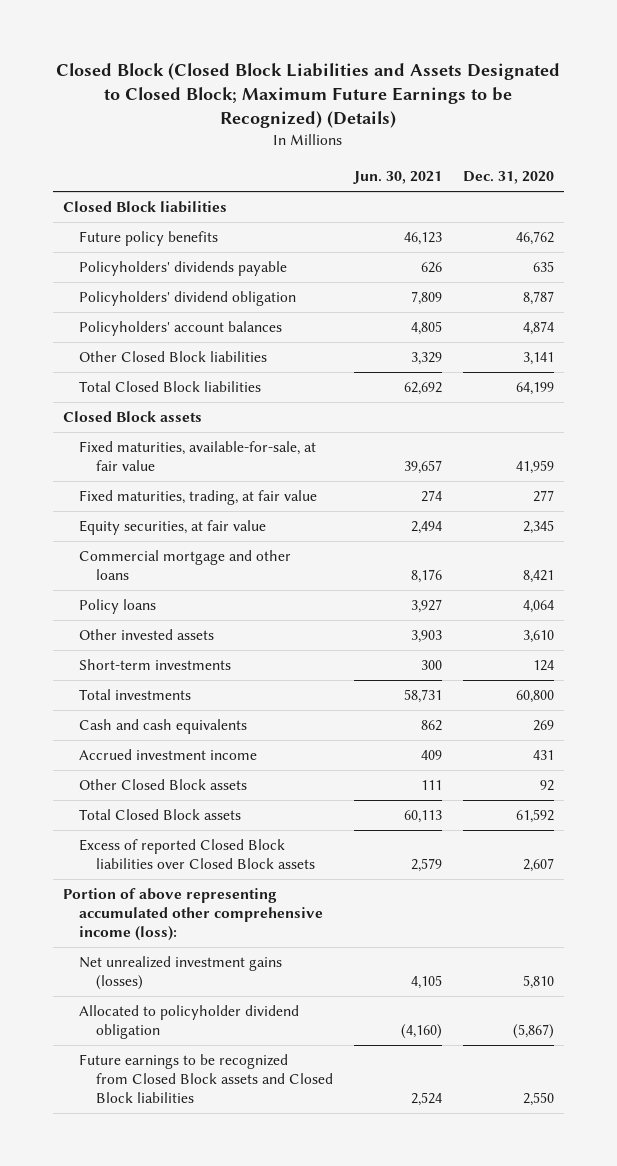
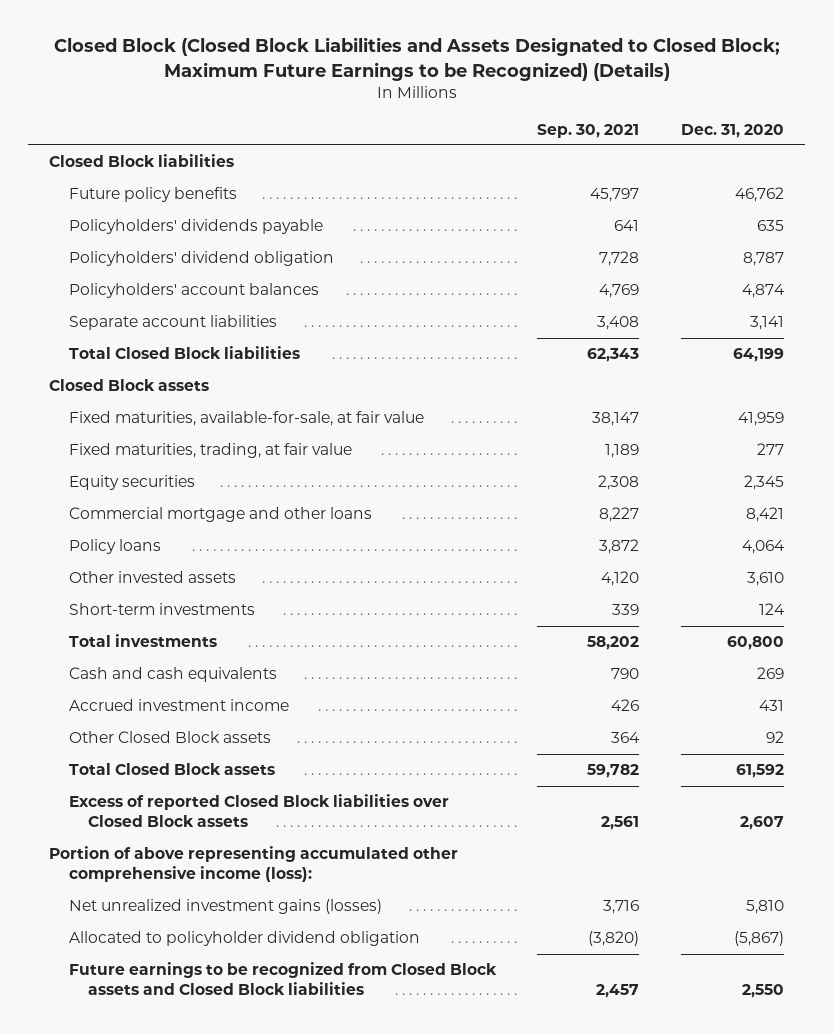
- | Jun. 30, 2021 | Dec. 31, 2020
+ | Sep. 30, 2021 | Dec. 31, 2020
- Other Closed Block liabilities | 3,329 | 3,141
+ Separate account liabilities | 3,408 | 3,141
- Equity securities, at fair value | 2,494 | 2,345
+ Equity securities | 2,308 | 2,345

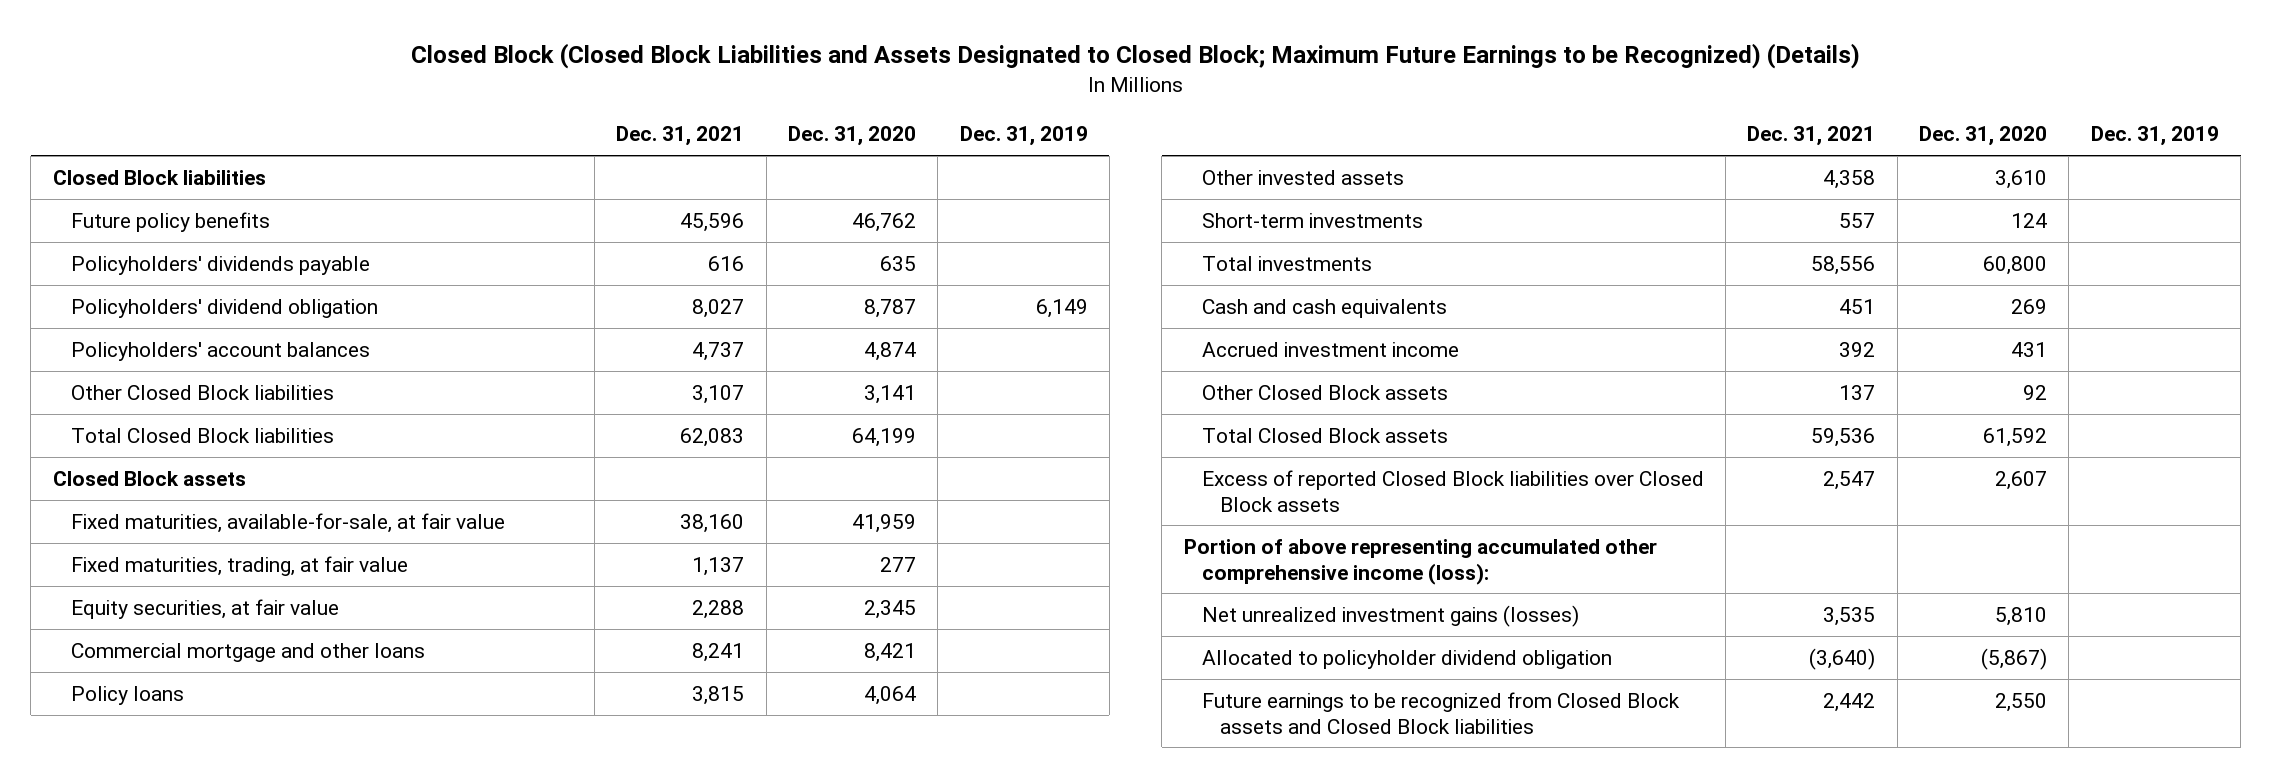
- | Sep. 30, 2021 | Dec. 31, 2020
+ | Dec. 31, 2021 | Dec. 31, 2020 | Dec. 31, 2019
- Separate account liabilities | 3,408 | 3,141
+ Other Closed Block liabilities | 3,107 | 3,141 |
- Equity securities | 2,308 | 2,345
+ Equity securities, at fair value | 2,288 | 2,345 |

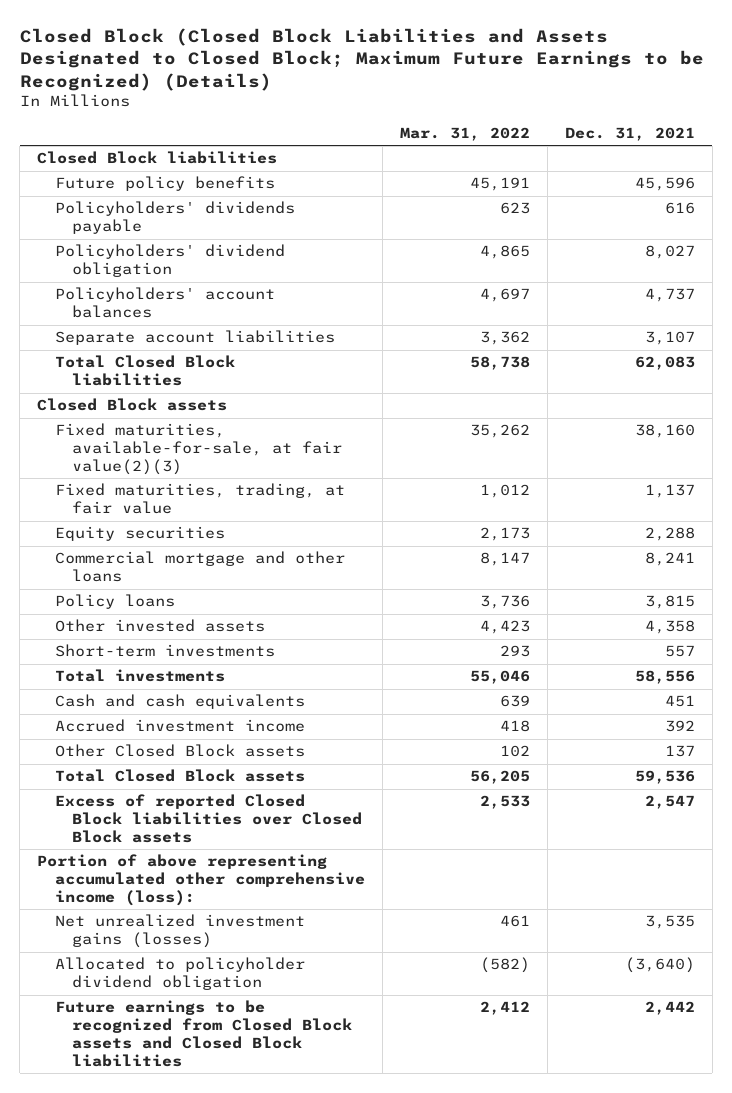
- | Dec. 31, 2021 | Dec. 31, 2020 | Dec. 31, 2019
+ | Mar. 31, 2022 | Dec. 31, 2021
- Other Closed Block liabilities | 3,107 | 3,141 |
+ Separate account liabilities | 3,362 | 3,107
- Fixed maturities, available-for-sale, at fair value | 38,160 | 41,959 |
+ Fixed maturities, available-for-sale, at fair value(2)(3) | 35,262 | 38,160
- Equity securities, at fair value | 2,288 | 2,345 |
+ Equity securities | 2,173 | 2,288

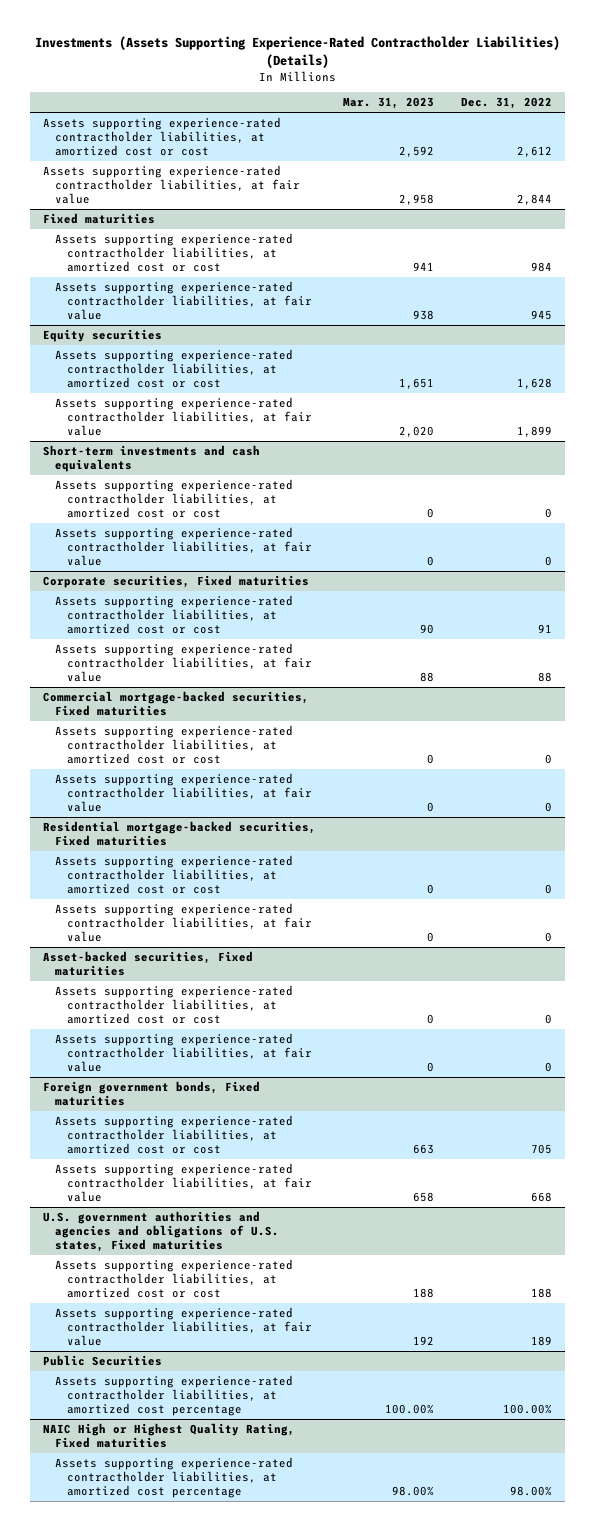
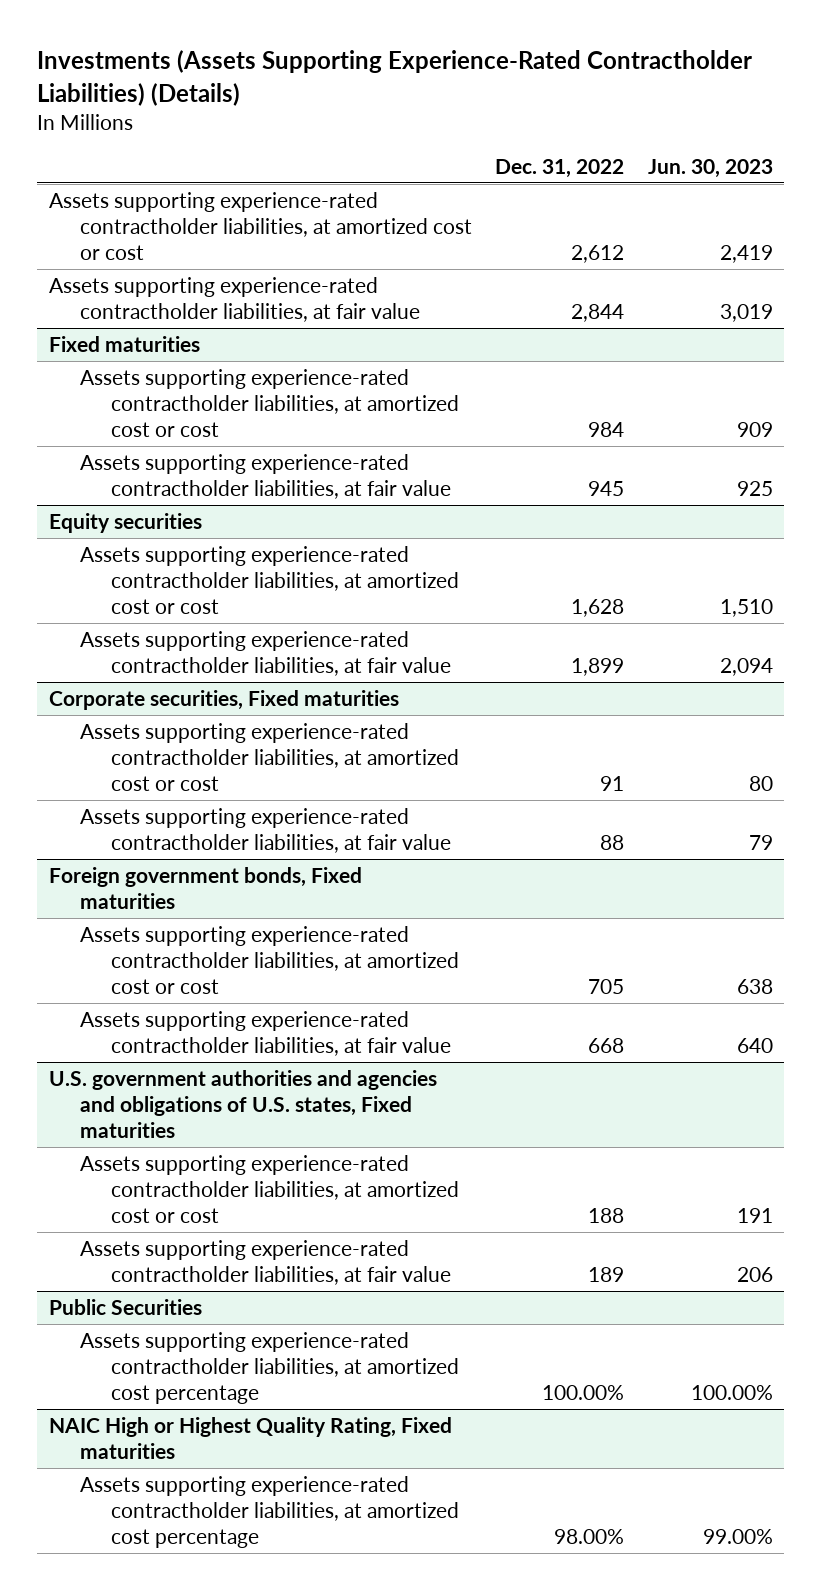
- | Mar. 31, 2023 | Dec. 31, 2022
+ | Dec. 31, 2022 | Jun. 30, 2023
- Short-term investments and cash equivalents
- Assets supporting experience-rated contractholder liabilities, at amortized cost or cost | 0 | 0
- Assets supporting experience-rated contractholder liabilities, at fair value | 0 | 0
- Commercial mortgage-backed securities, Fixed maturities
- Assets supporting experience-rated contractholder liabilities, at amortized cost or cost | 0 | 0
- Assets supporting experience-rated contractholder liabilities, at fair value | 0 | 0
- Residential mortgage-backed securities, Fixed maturities
- Assets supporting experience-rated contractholder liabilities, at amortized cost or cost | 0 | 0
- Assets supporting experience-rated contractholder liabilities, at fair value | 0 | 0
- Asset-backed securities, Fixed maturities
- Assets supporting experience-rated contractholder liabilities, at amortized cost or cost | 0 | 0
- Assets supporting experience-rated contractholder liabilities, at fair value | 0 | 0

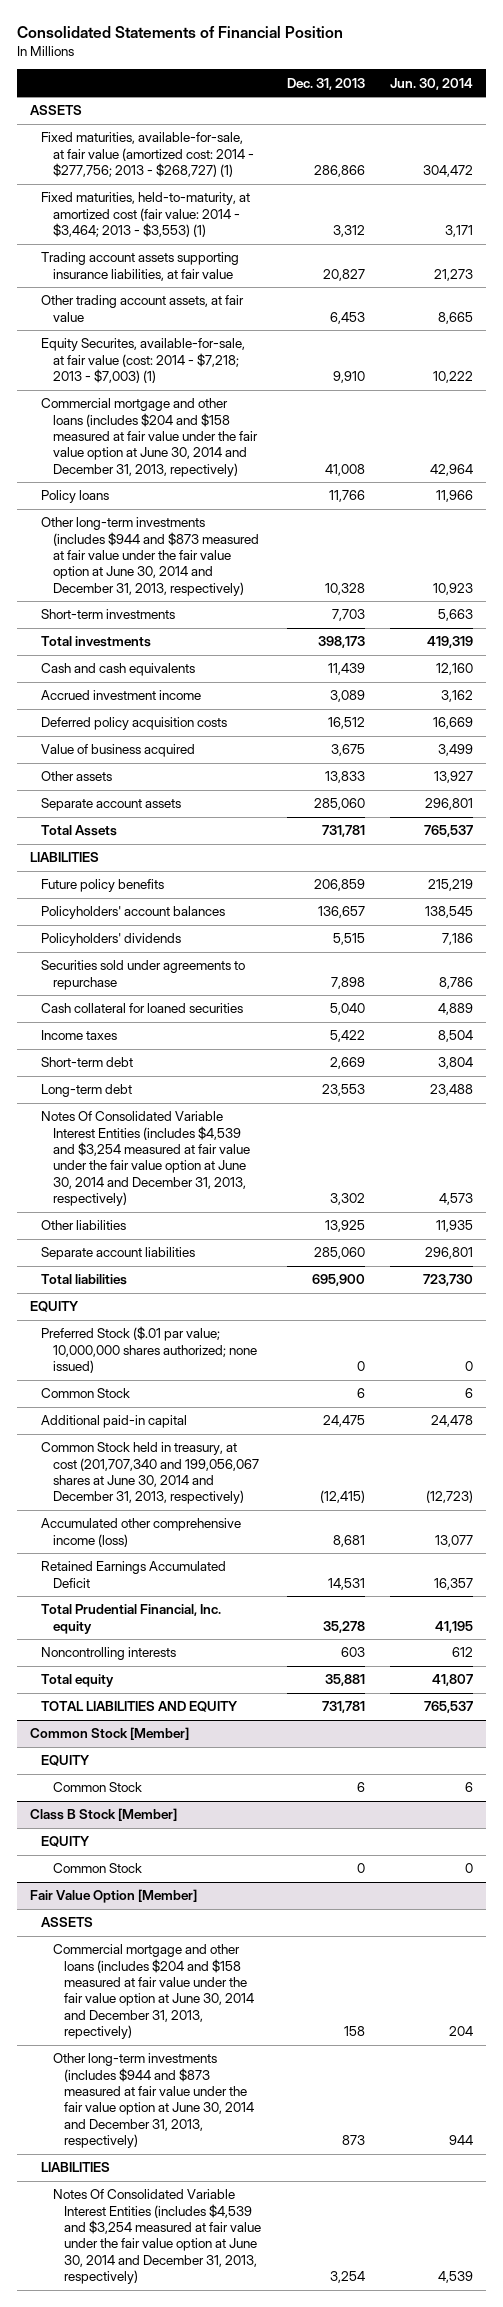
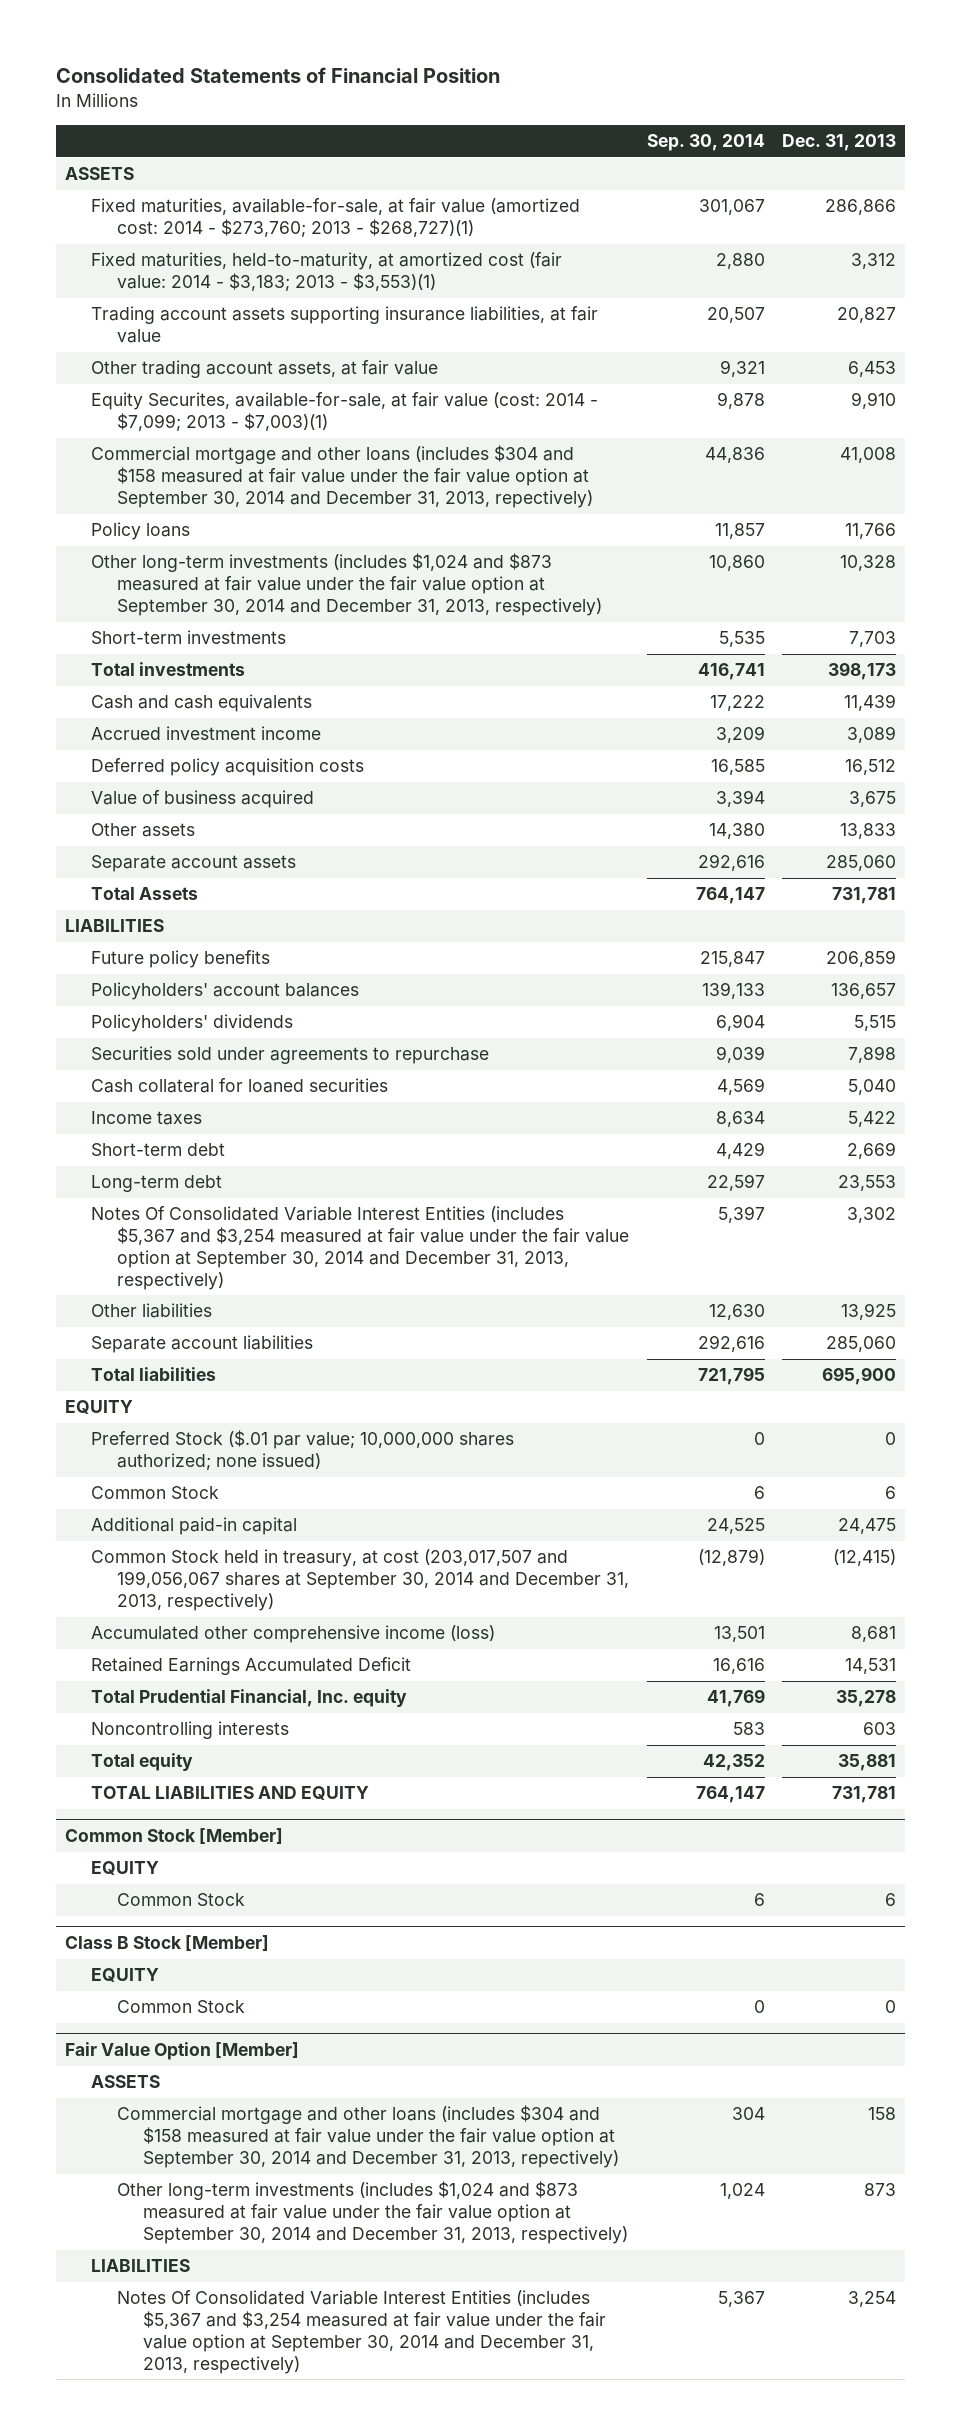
- | Dec. 31, 2013 | Jun. 30, 2014
+ | Sep. 30, 2014 | Dec. 31, 2013
- Fixed maturities, available-for-sale, at fair value (amortized cost: 2014 - $277,756; 2013 - $268,727) (1) | 286,866 | 304,472
- Fixed maturities, held-to-maturity, at amortized cost (fair value: 2014 - $3,464; 2013 - $3,553) (1) | 3,312 | 3,171
+ Fixed maturities, available-for-sale, at fair value (amortized cost: 2014 - $273,760; 2013 - $268,727)(1) | 301,067 | 286,866
+ Fixed maturities, held-to-maturity, at amortized cost (fair value: 2014 - $3,183; 2013 - $3,553)(1) | 2,880 | 3,312
- Equity Securites, available-for-sale, at fair value (cost: 2014 - $7,218; 2013 - $7,003) (1) | 9,910 | 10,222
- Commercial mortgage and other loans (includes $204 and $158 measured at fair value under the fair value option at June 30, 2014 and December 31, 2013, repectively) | 41,008 | 42,964
+ Equity Securites, available-for-sale, at fair value (cost: 2014 - $7,099; 2013 - $7,003)(1) | 9,878 | 9,910
+ Commercial mortgage and other loans (includes $304 and $158 measured at fair value under the fair value option at September 30, 2014 and December 31, 2013, repectively) | 44,836 | 41,008
- Other long-term investments (includes $944 and $873 measured at fair value under the fair value option at June 30, 2014 and December 31, 2013, respectively) | 10,328 | 10,923
+ Other long-term investments (includes $1,024 and $873 measured at fair value under the fair value option at September 30, 2014 and December 31, 2013, respectively) | 10,860 | 10,328
- Notes Of Consolidated Variable Interest Entities (includes $4,539 and $3,254 measured at fair value under the fair value option at June 30, 2014 and December 31, 2013, respectively) | 3,302 | 4,573
+ Notes Of Consolidated Variable Interest Entities (includes $5,367 and $3,254 measured at fair value under the fair value option at September 30, 2014 and December 31, 2013, respectively) | 5,397 | 3,302
- Common Stock held in treasury, at cost (201,707,340 and 199,056,067 shares at June 30, 2014 and December 31, 2013, respectively) | (12,415) | (12,723)
+ Common Stock held in treasury, at cost (203,017,507 and 199,056,067 shares at September 30, 2014 and December 31, 2013, respectively) | (12,879) | (12,415)
@ Fair Value Option [Member]
- Commercial mortgage and other loans (includes $204 and $158 measured at fair value under the fair value option at June 30, 2014 and December 31, 2013, repectively) | 158 | 204
- Other long-term investments (includes $944 and $873 measured at fair value under the fair value option at June 30, 2014 and December 31, 2013, respectively) | 873 | 944
+ Commercial mortgage and other loans (includes $304 and $158 measured at fair value under the fair value option at September 30, 2014 and December 31, 2013, repectively) | 304 | 158
+ Other long-term investments (includes $1,024 and $873 measured at fair value under the fair value option at September 30, 2014 and December 31, 2013, respectively) | 1,024 | 873
- Notes Of Consolidated Variable Interest Entities (includes $4,539 and $3,254 measured at fair value under the fair value option at June 30, 2014 and December 31, 2013, respectively) | 3,254 | 4,539
+ Notes Of Consolidated Variable Interest Entities (includes $5,367 and $3,254 measured at fair value under the fair value option at September 30, 2014 and December 31, 2013, respectively) | 5,367 | 3,254

